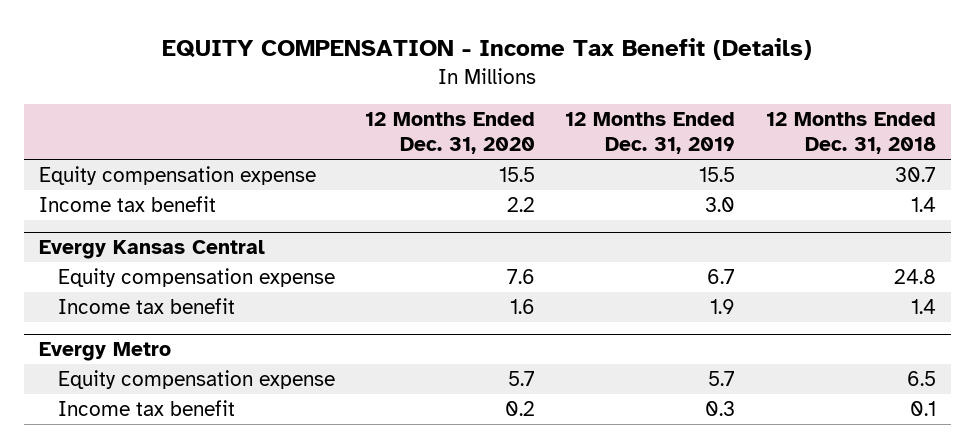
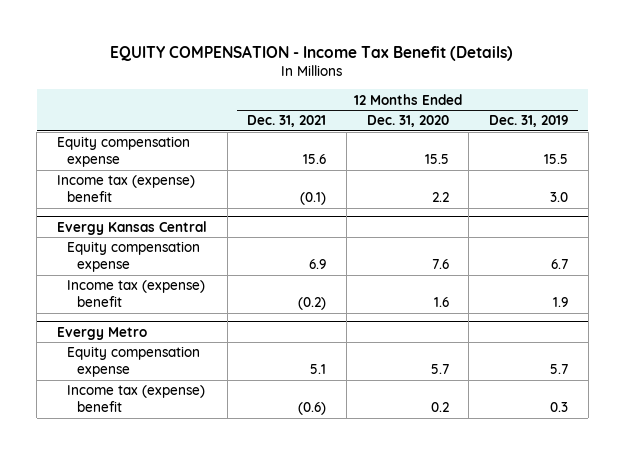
- | 12 Months Ended Dec. 31, 2020 | 12 Months Ended Dec. 31, 2019 | 12 Months Ended Dec. 31, 2018
+ | 12 Months Ended Dec. 31, 2021 | 12 Months Ended Dec. 31, 2020 | 12 Months Ended Dec. 31, 2019
- Income tax benefit | 2.2 | 3.0 | 1.4
+ Income tax (expense) benefit | (0.1) | 2.2 | 3.0
@ Evergy Kansas Central
- Income tax benefit | 1.6 | 1.9 | 1.4
+ Income tax (expense) benefit | (0.2) | 1.6 | 1.9
@ Evergy Metro
- Income tax benefit | 0.2 | 0.3 | 0.1
+ Income tax (expense) benefit | (0.6) | 0.2 | 0.3

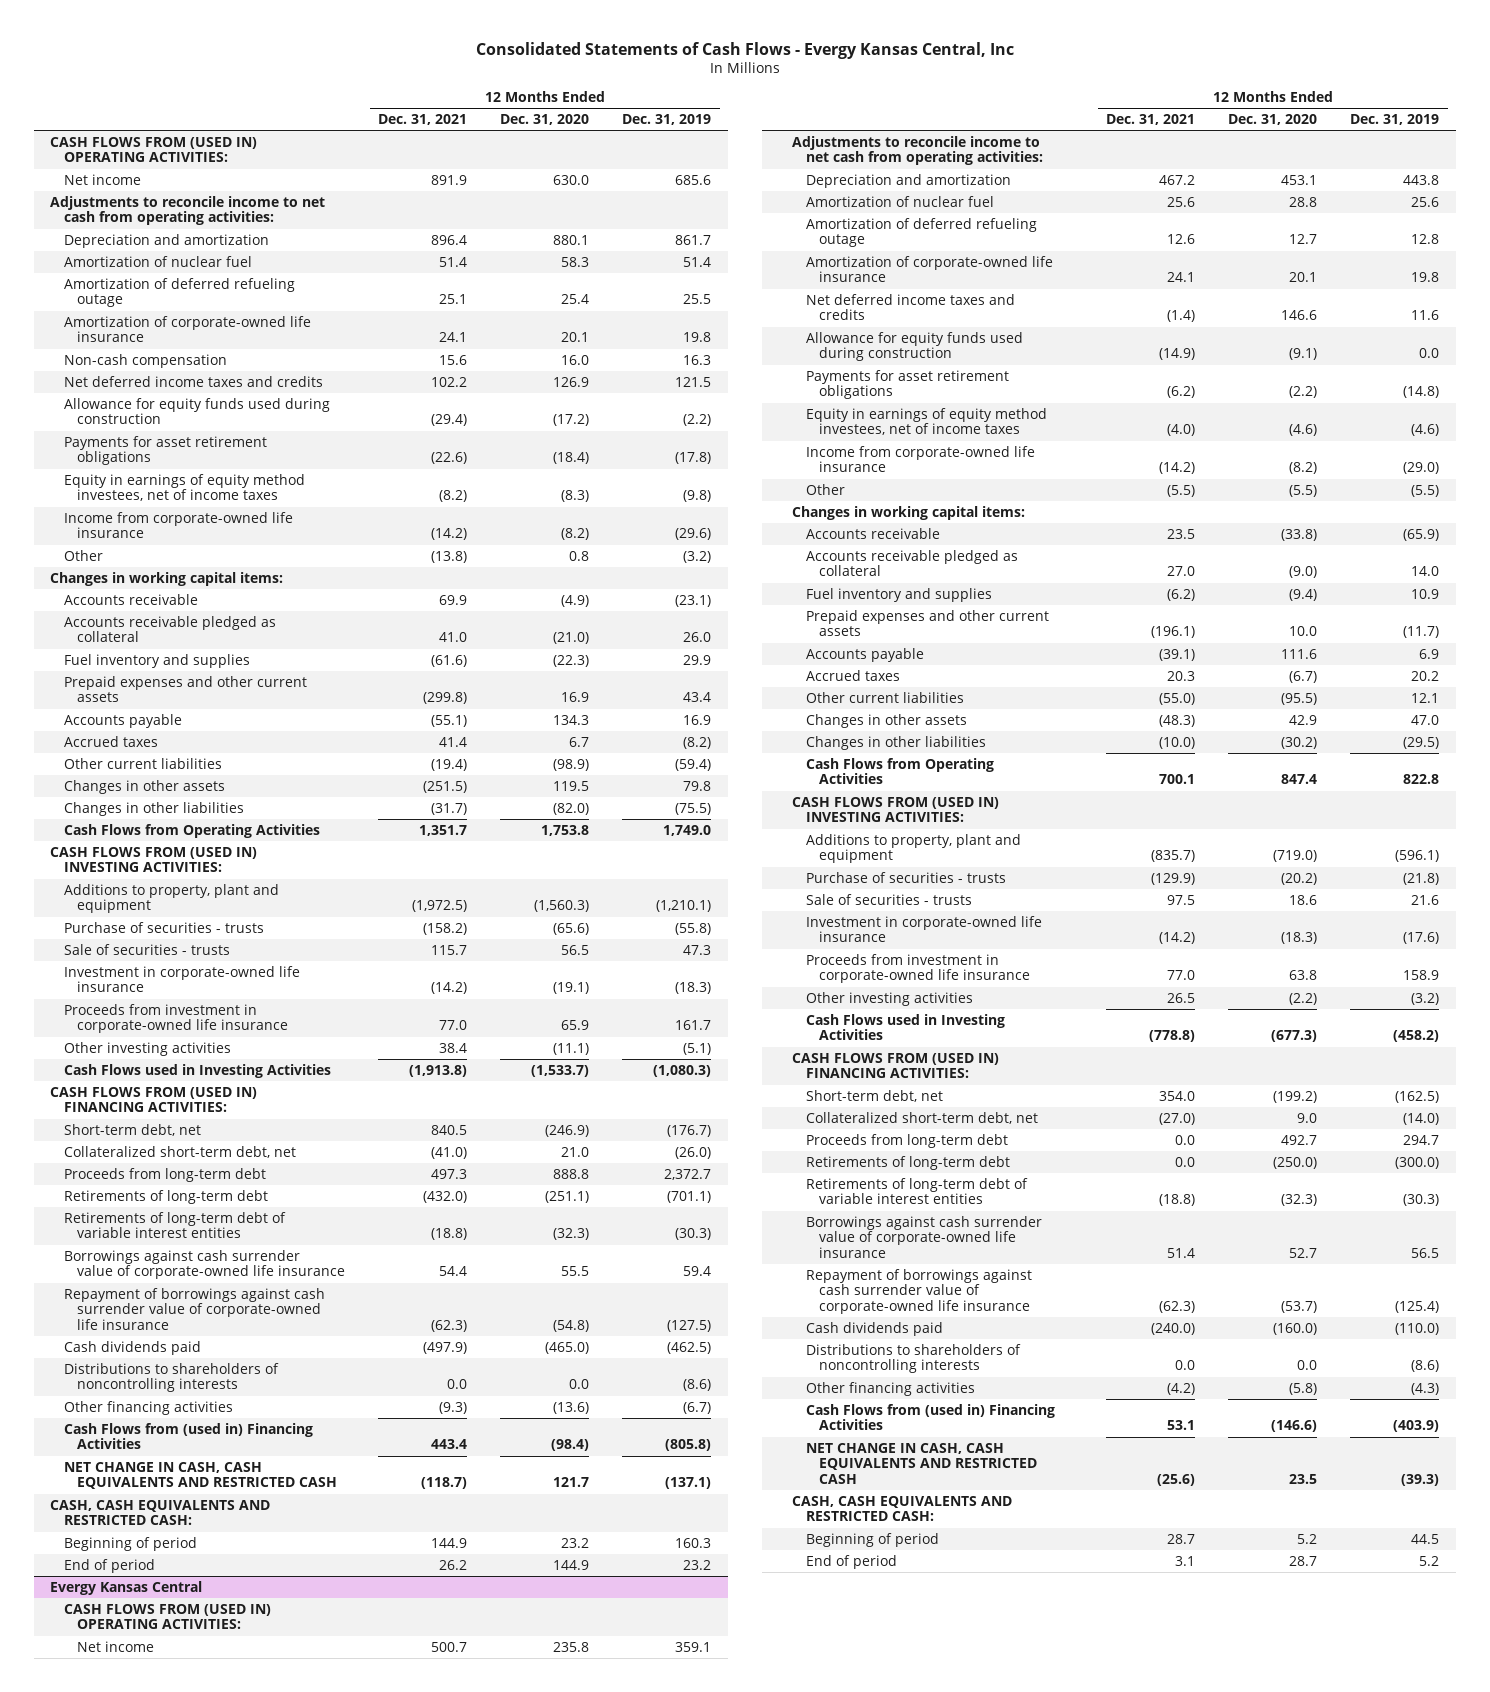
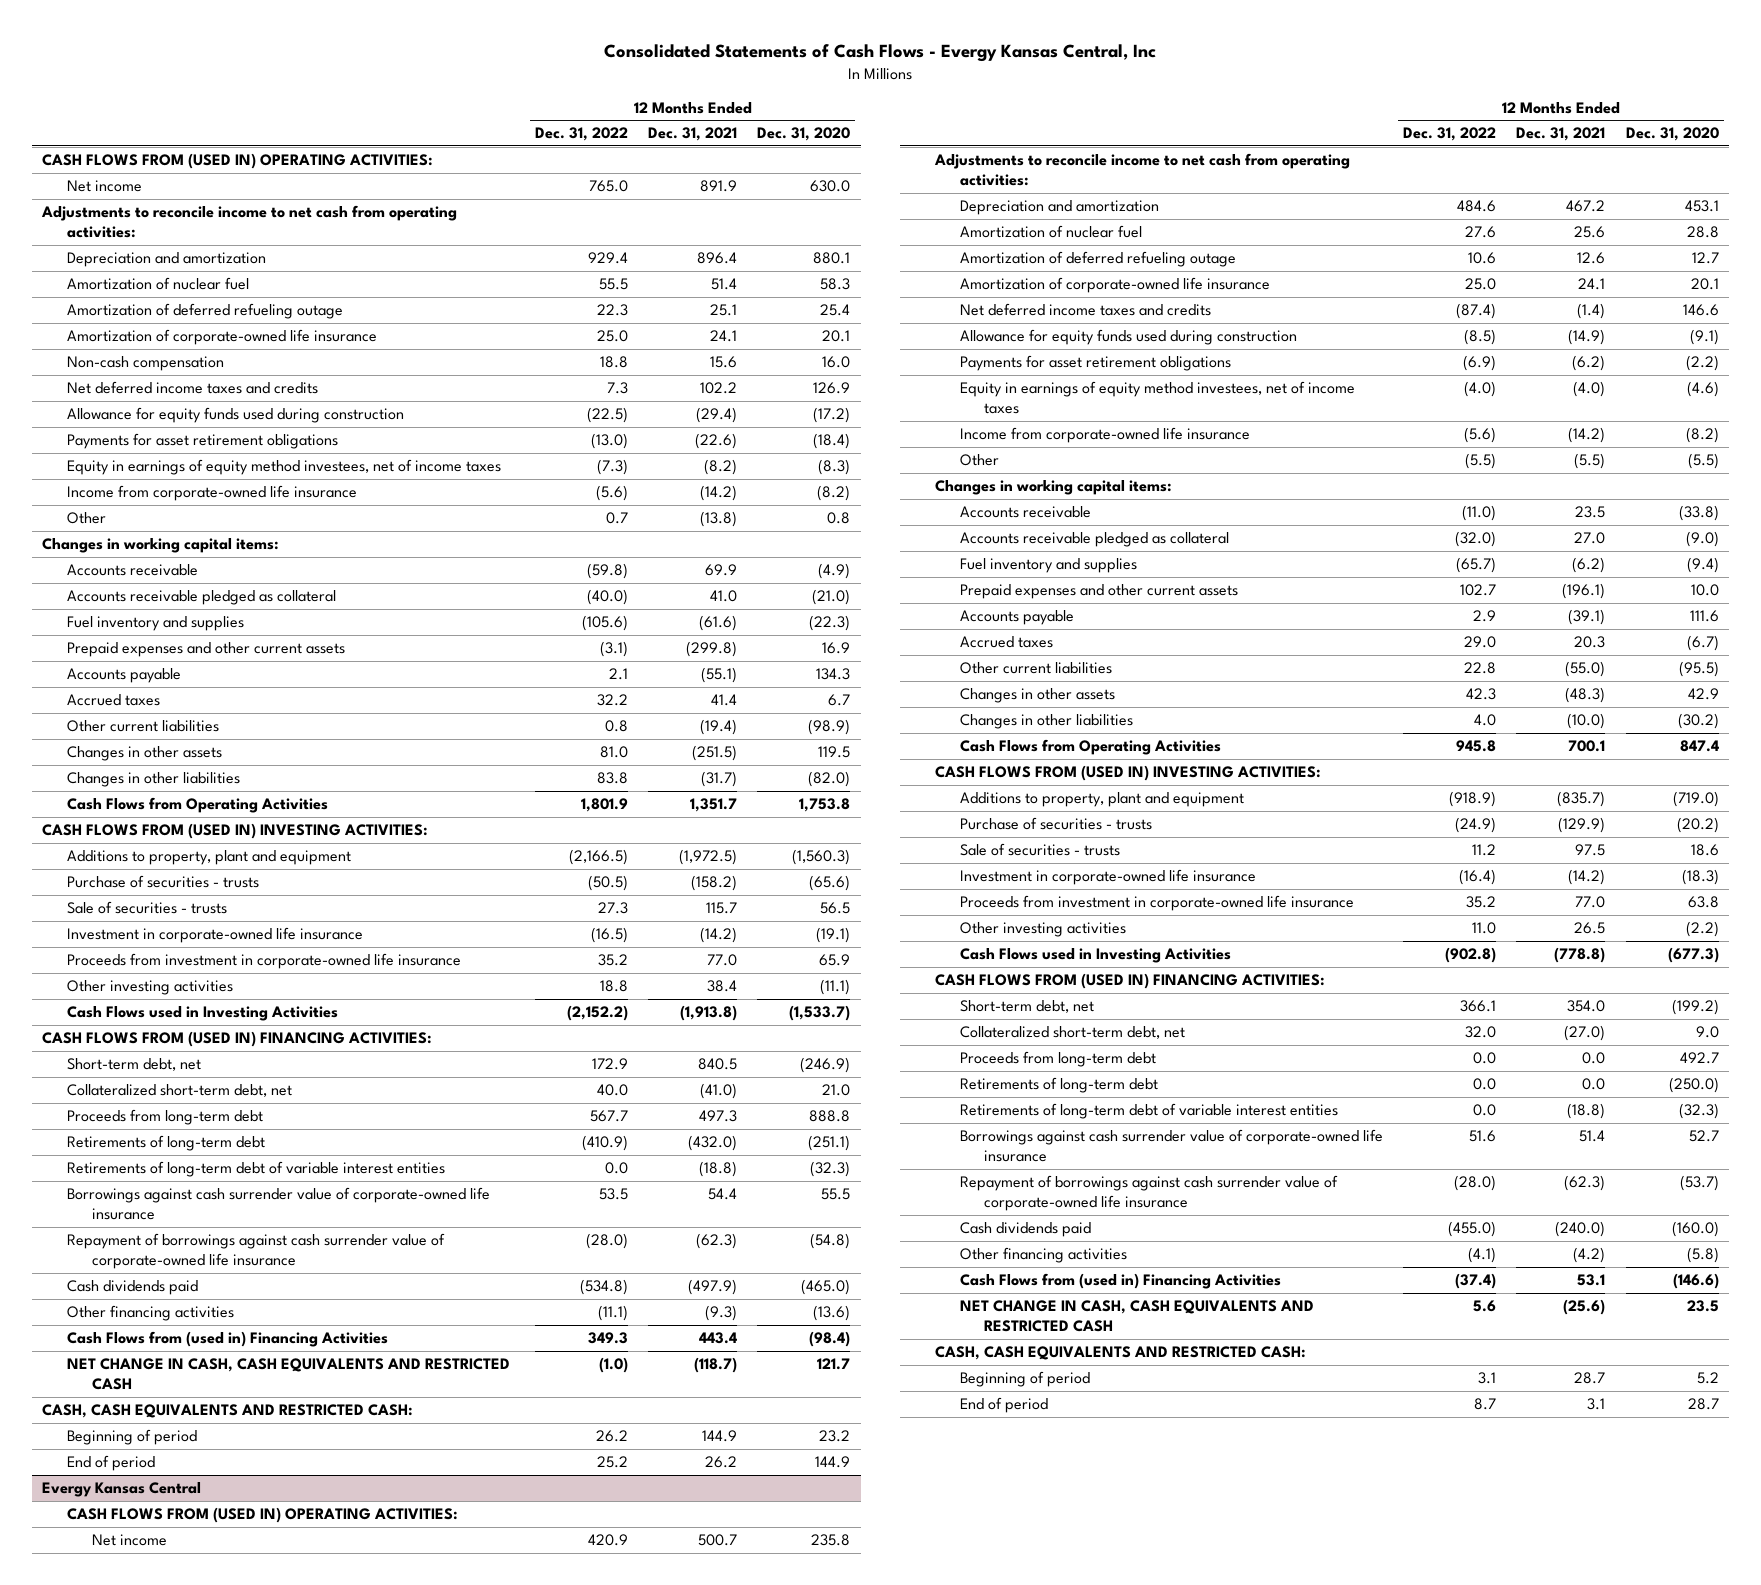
- | 12 Months Ended Dec. 31, 2021 | 12 Months Ended Dec. 31, 2020 | 12 Months Ended Dec. 31, 2019
+ | 12 Months Ended Dec. 31, 2022 | 12 Months Ended Dec. 31, 2021 | 12 Months Ended Dec. 31, 2020
- Distributions to shareholders of noncontrolling interests | 0.0 | 0.0 | (8.6)
@ Evergy Kansas Central
- Distributions to shareholders of noncontrolling interests | 0.0 | 0.0 | (8.6)

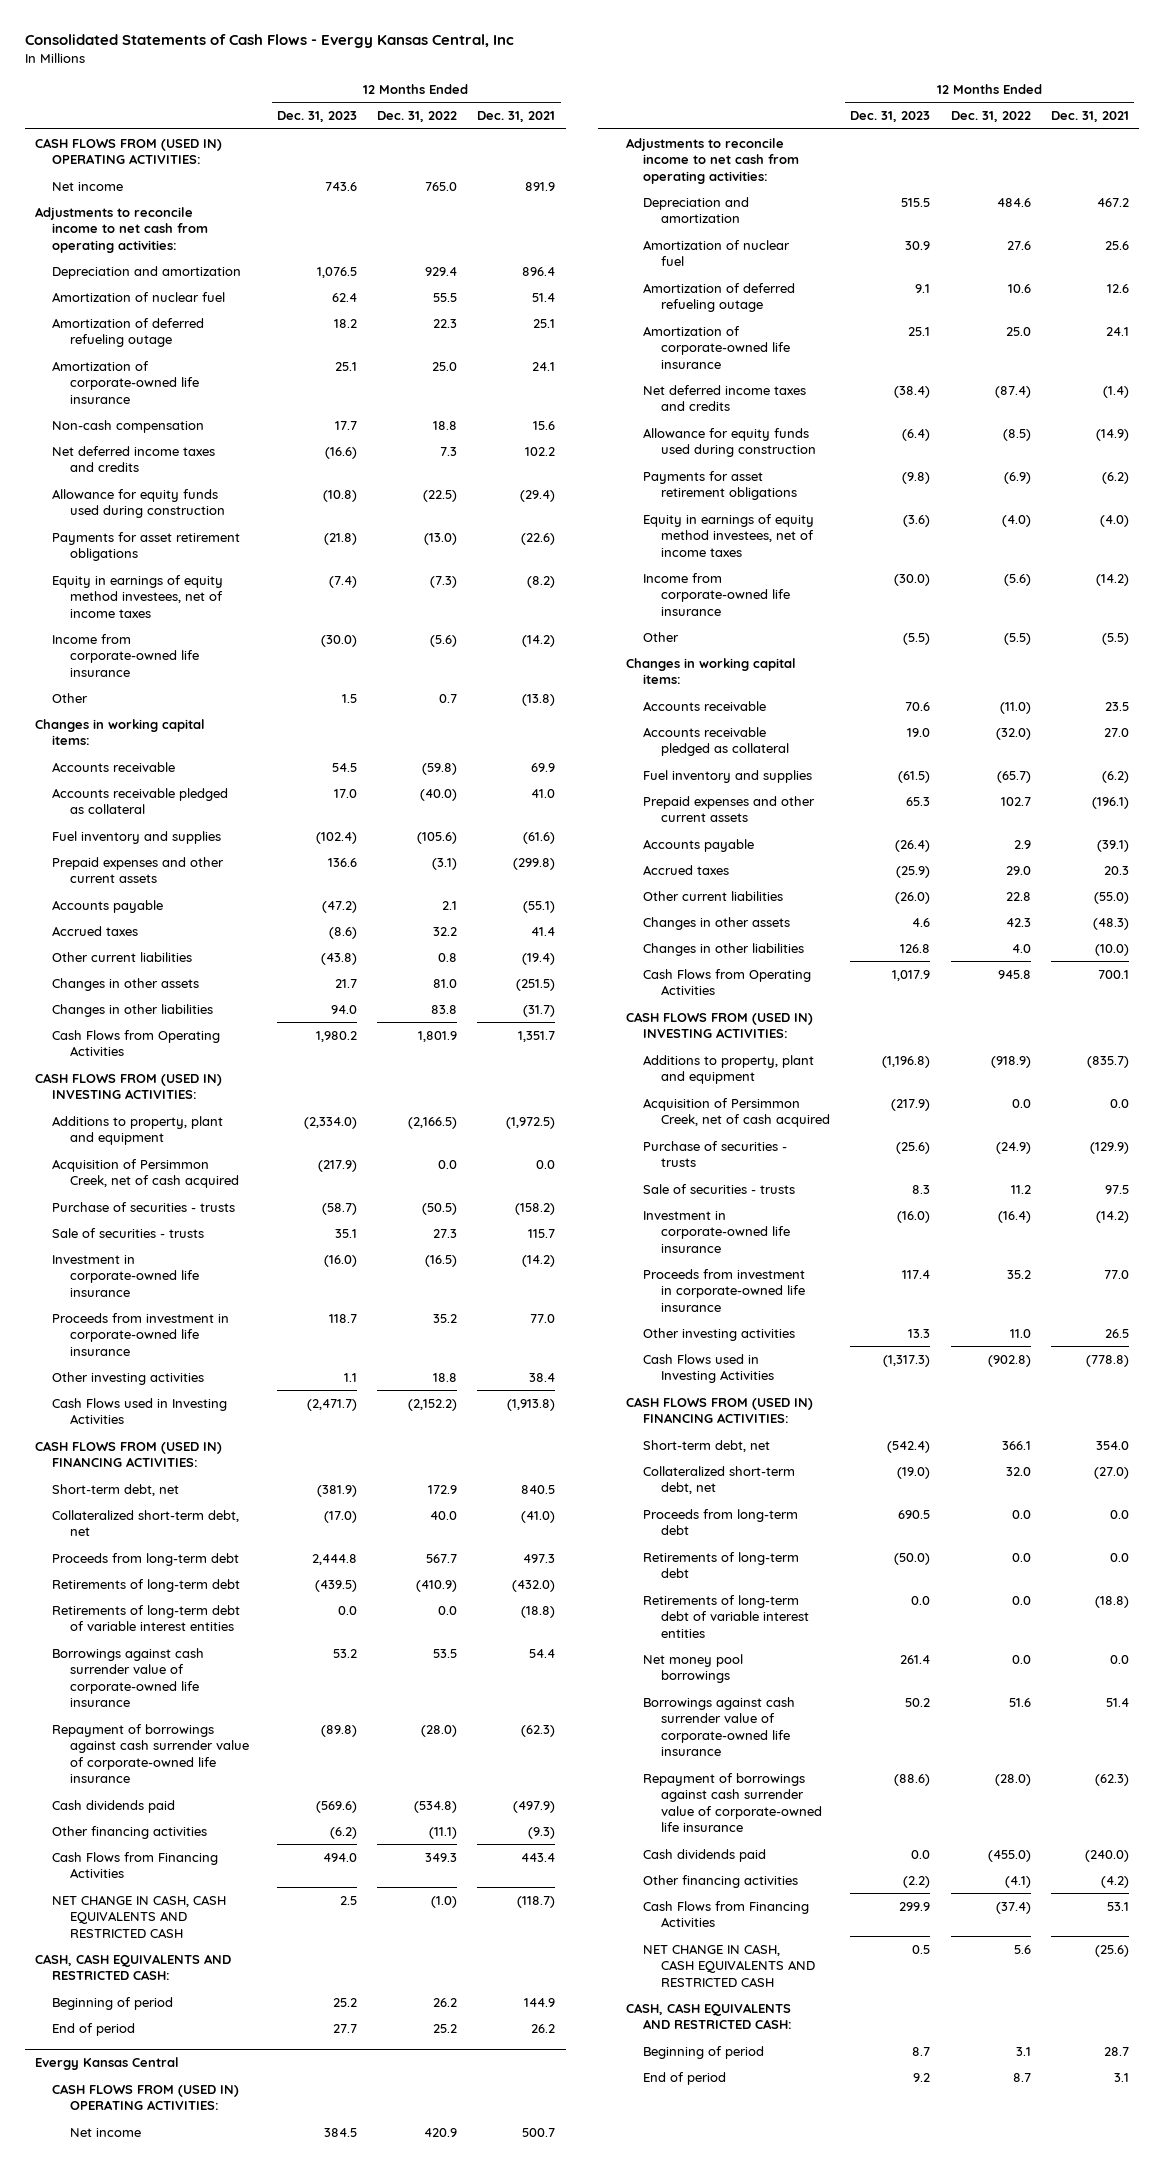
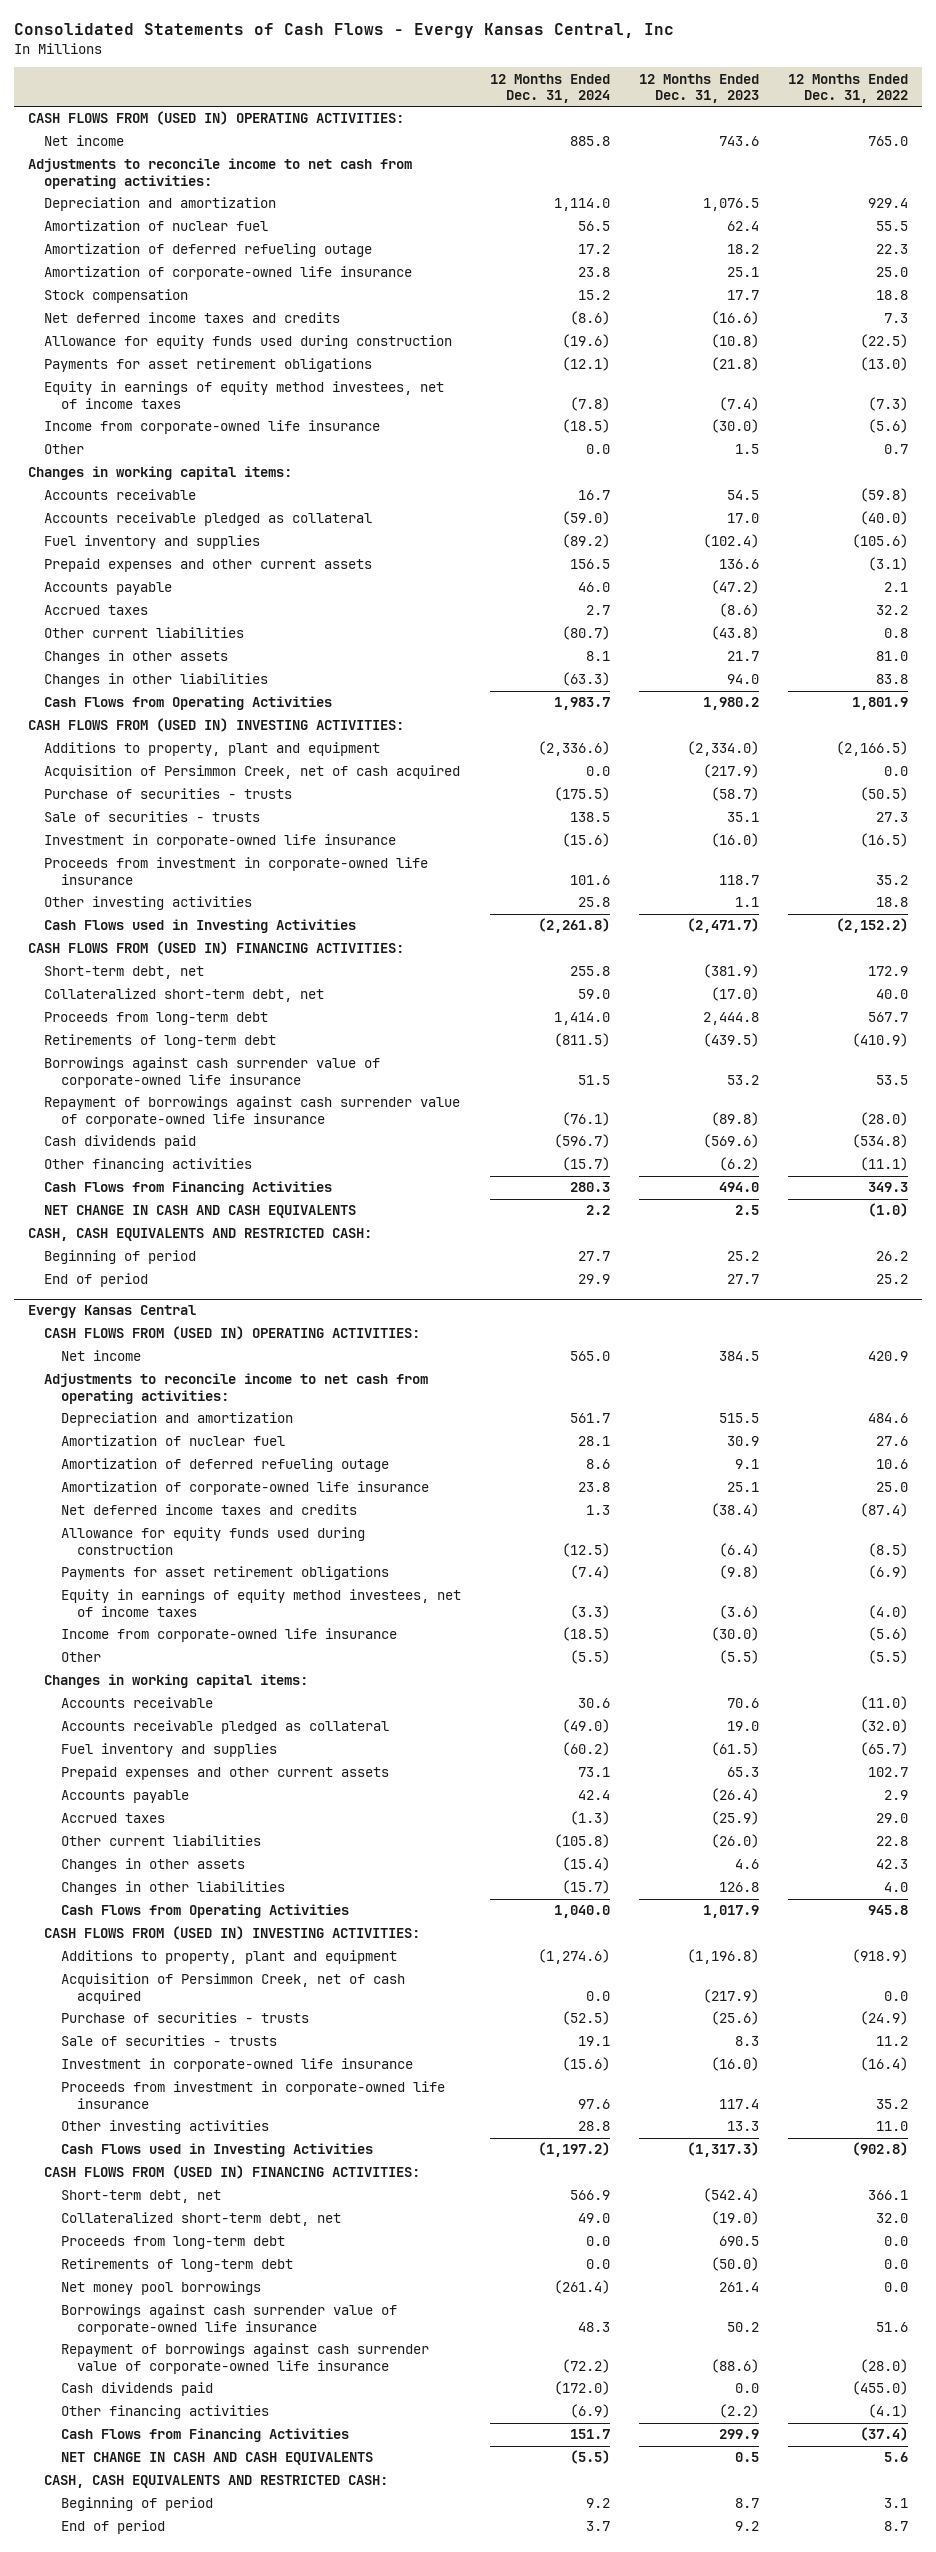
- | 12 Months Ended Dec. 31, 2023 | 12 Months Ended Dec. 31, 2022 | 12 Months Ended Dec. 31, 2021
+ | 12 Months Ended Dec. 31, 2024 | 12 Months Ended Dec. 31, 2023 | 12 Months Ended Dec. 31, 2022
- Non-cash compensation | 17.7 | 18.8 | 15.6
+ Stock compensation | 15.2 | 17.7 | 18.8
- Retirements of long-term debt of variable interest entities | 0.0 | 0.0 | (18.8)
- NET CHANGE IN CASH, CASH EQUIVALENTS AND RESTRICTED CASH | 2.5 | (1.0) | (118.7)
+ NET CHANGE IN CASH AND CASH EQUIVALENTS | 2.2 | 2.5 | (1.0)
@ Evergy Kansas Central
- Retirements of long-term debt of variable interest entities | 0.0 | 0.0 | (18.8)
- NET CHANGE IN CASH, CASH EQUIVALENTS AND RESTRICTED CASH | 0.5 | 5.6 | (25.6)
+ NET CHANGE IN CASH AND CASH EQUIVALENTS | (5.5) | 0.5 | 5.6

